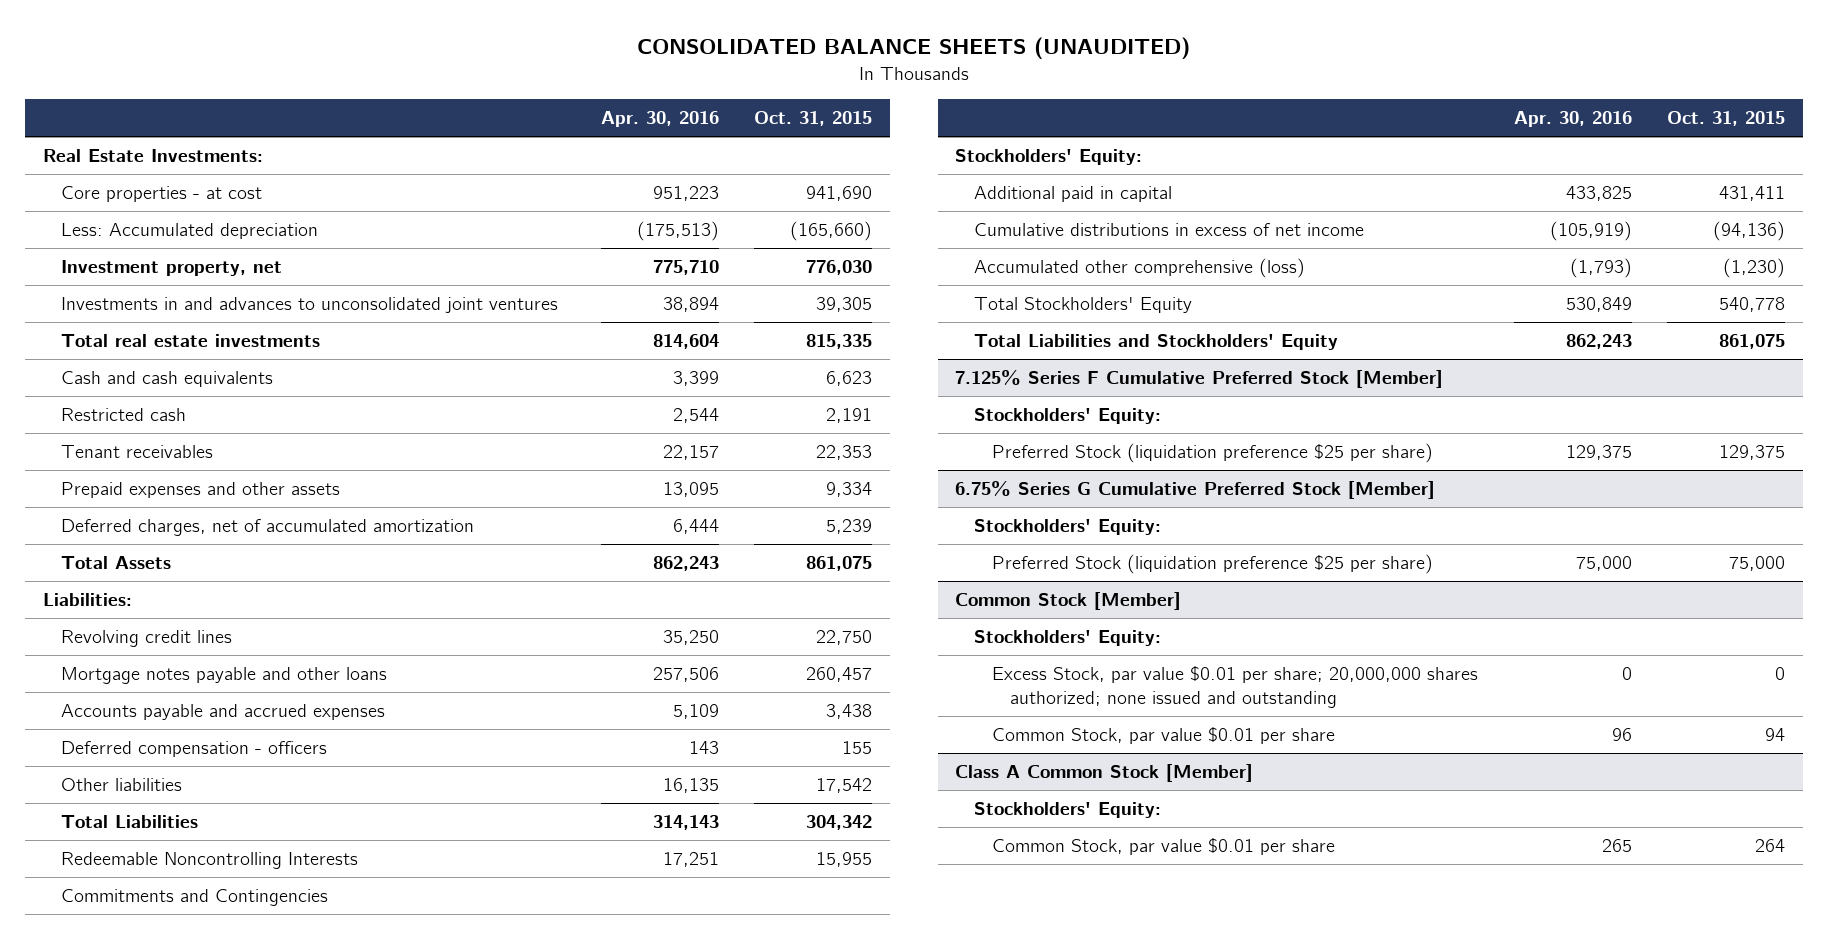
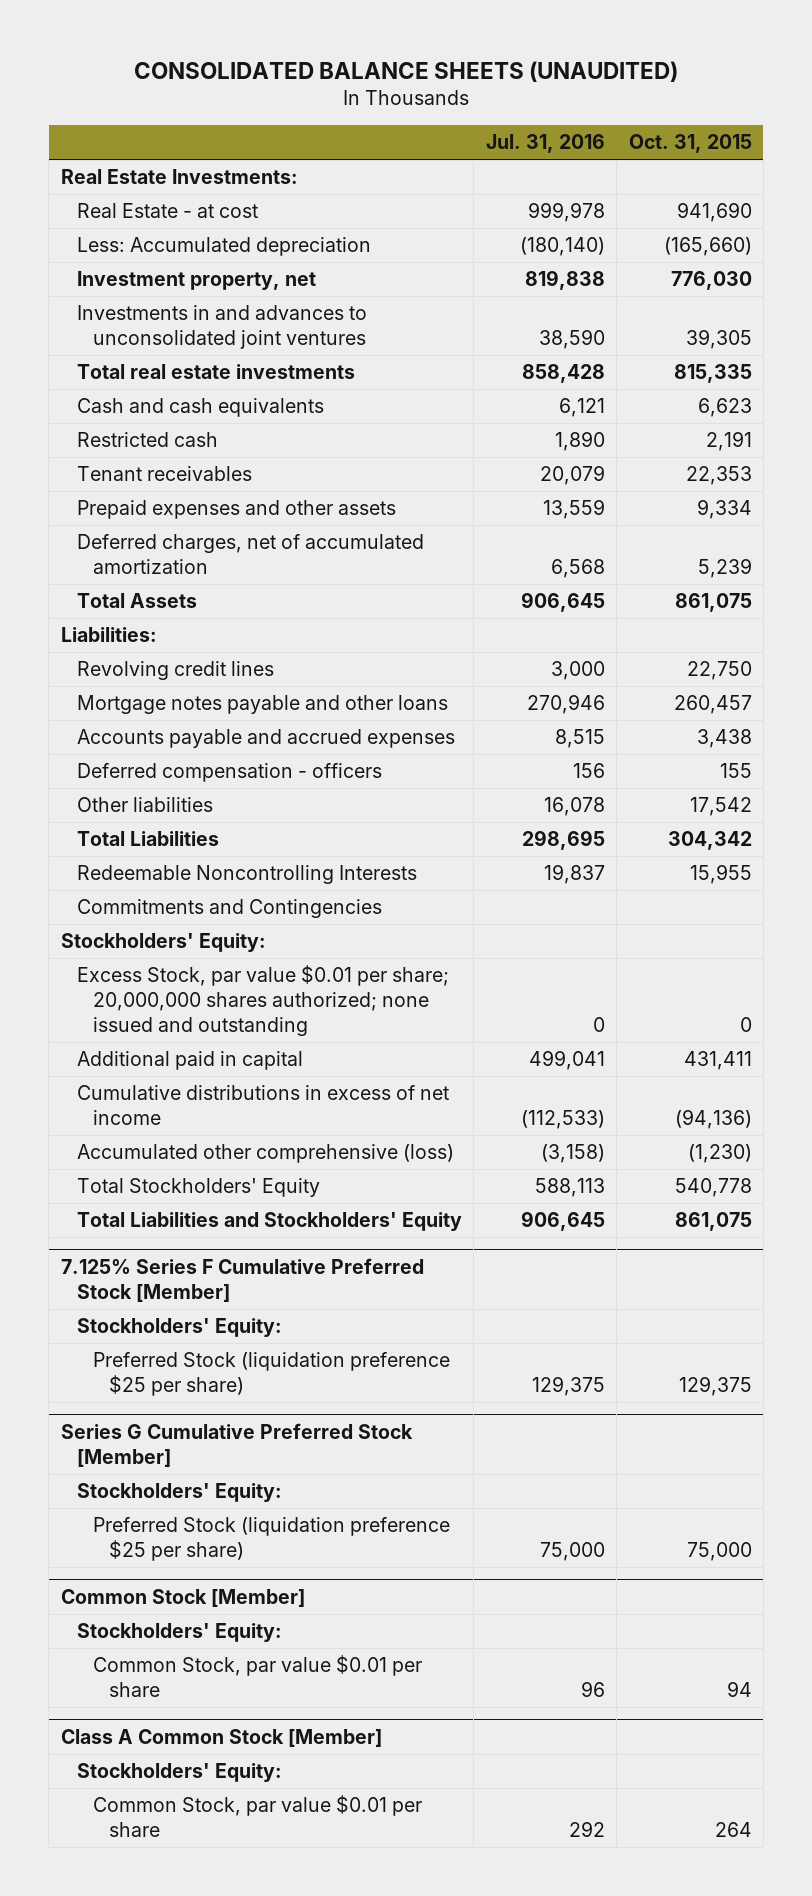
- | Apr. 30, 2016 | Oct. 31, 2015
+ | Jul. 31, 2016 | Oct. 31, 2015
- Core properties - at cost | 951,223 | 941,690
+ Real Estate - at cost | 999,978 | 941,690
+ Excess Stock, par value $0.01 per share; 20,000,000 shares authorized; none issued and outstanding | 0 | 0
- 6.75% Series G Cumulative Preferred Stock [Member]
+ Series G Cumulative Preferred Stock [Member]
@ Common Stock [Member]
- Excess Stock, par value $0.01 per share; 20,000,000 shares authorized; none issued and outstanding | 0 | 0

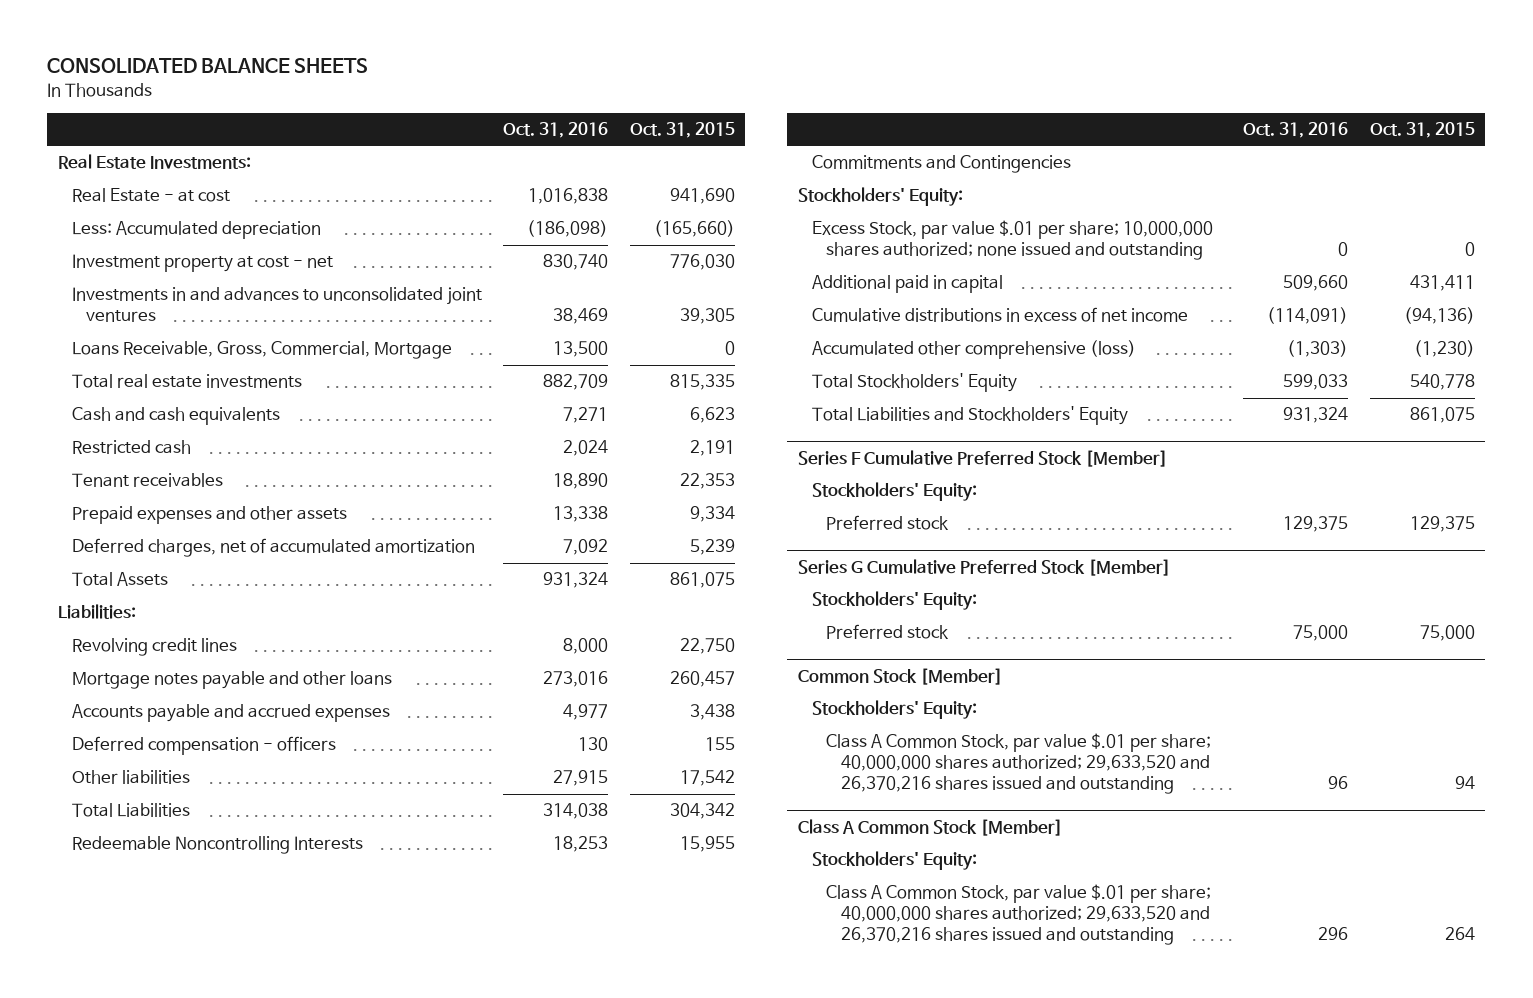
- CONSOLIDATED BALANCE SHEETS (UNAUDITED)
+ CONSOLIDATED BALANCE SHEETS
- | Jul. 31, 2016 | Oct. 31, 2015
+ | Oct. 31, 2016 | Oct. 31, 2015
- Investment property, net | 819,838 | 776,030
+ Investment property at cost - net | 830,740 | 776,030
+ Loans Receivable, Gross, Commercial, Mortgage | 13,500 | 0
- Excess Stock, par value $0.01 per share; 20,000,000 shares authorized; none issued and outstanding | 0 | 0
+ Excess Stock, par value $.01 per share; 10,000,000 shares authorized; none issued and outstanding | 0 | 0
- 7.125% Series F Cumulative Preferred Stock [Member]
+ Series F Cumulative Preferred Stock [Member]
- Preferred Stock (liquidation preference $25 per share) | 129,375 | 129,375
+ Preferred stock | 129,375 | 129,375
@ Series G Cumulative Preferred Stock [Member]
- Preferred Stock (liquidation preference $25 per share) | 75,000 | 75,000
+ Preferred stock | 75,000 | 75,000
@ Common Stock [Member]
- Common Stock, par value $0.01 per share | 96 | 94
+ Class A Common Stock, par value $.01 per share; 40,000,000 shares authorized; 29,633,520 and 26,370,216 shares issued and outstanding | 96 | 94
@ Class A Common Stock [Member]
- Common Stock, par value $0.01 per share | 292 | 264
+ Class A Common Stock, par value $.01 per share; 40,000,000 shares authorized; 29,633,520 and 26,370,216 shares issued and outstanding | 296 | 264

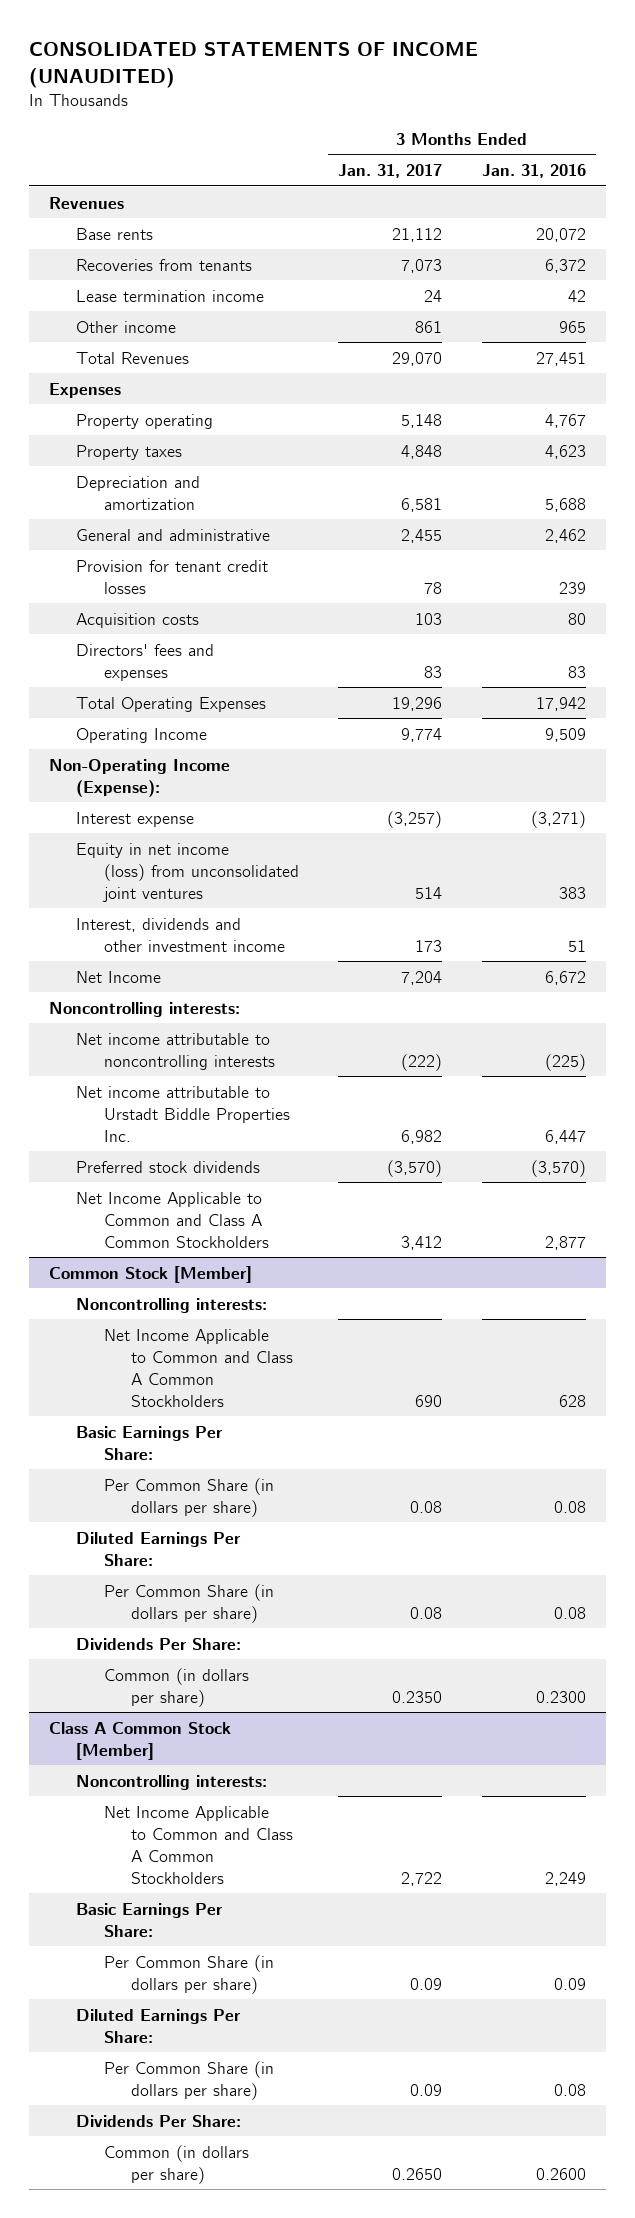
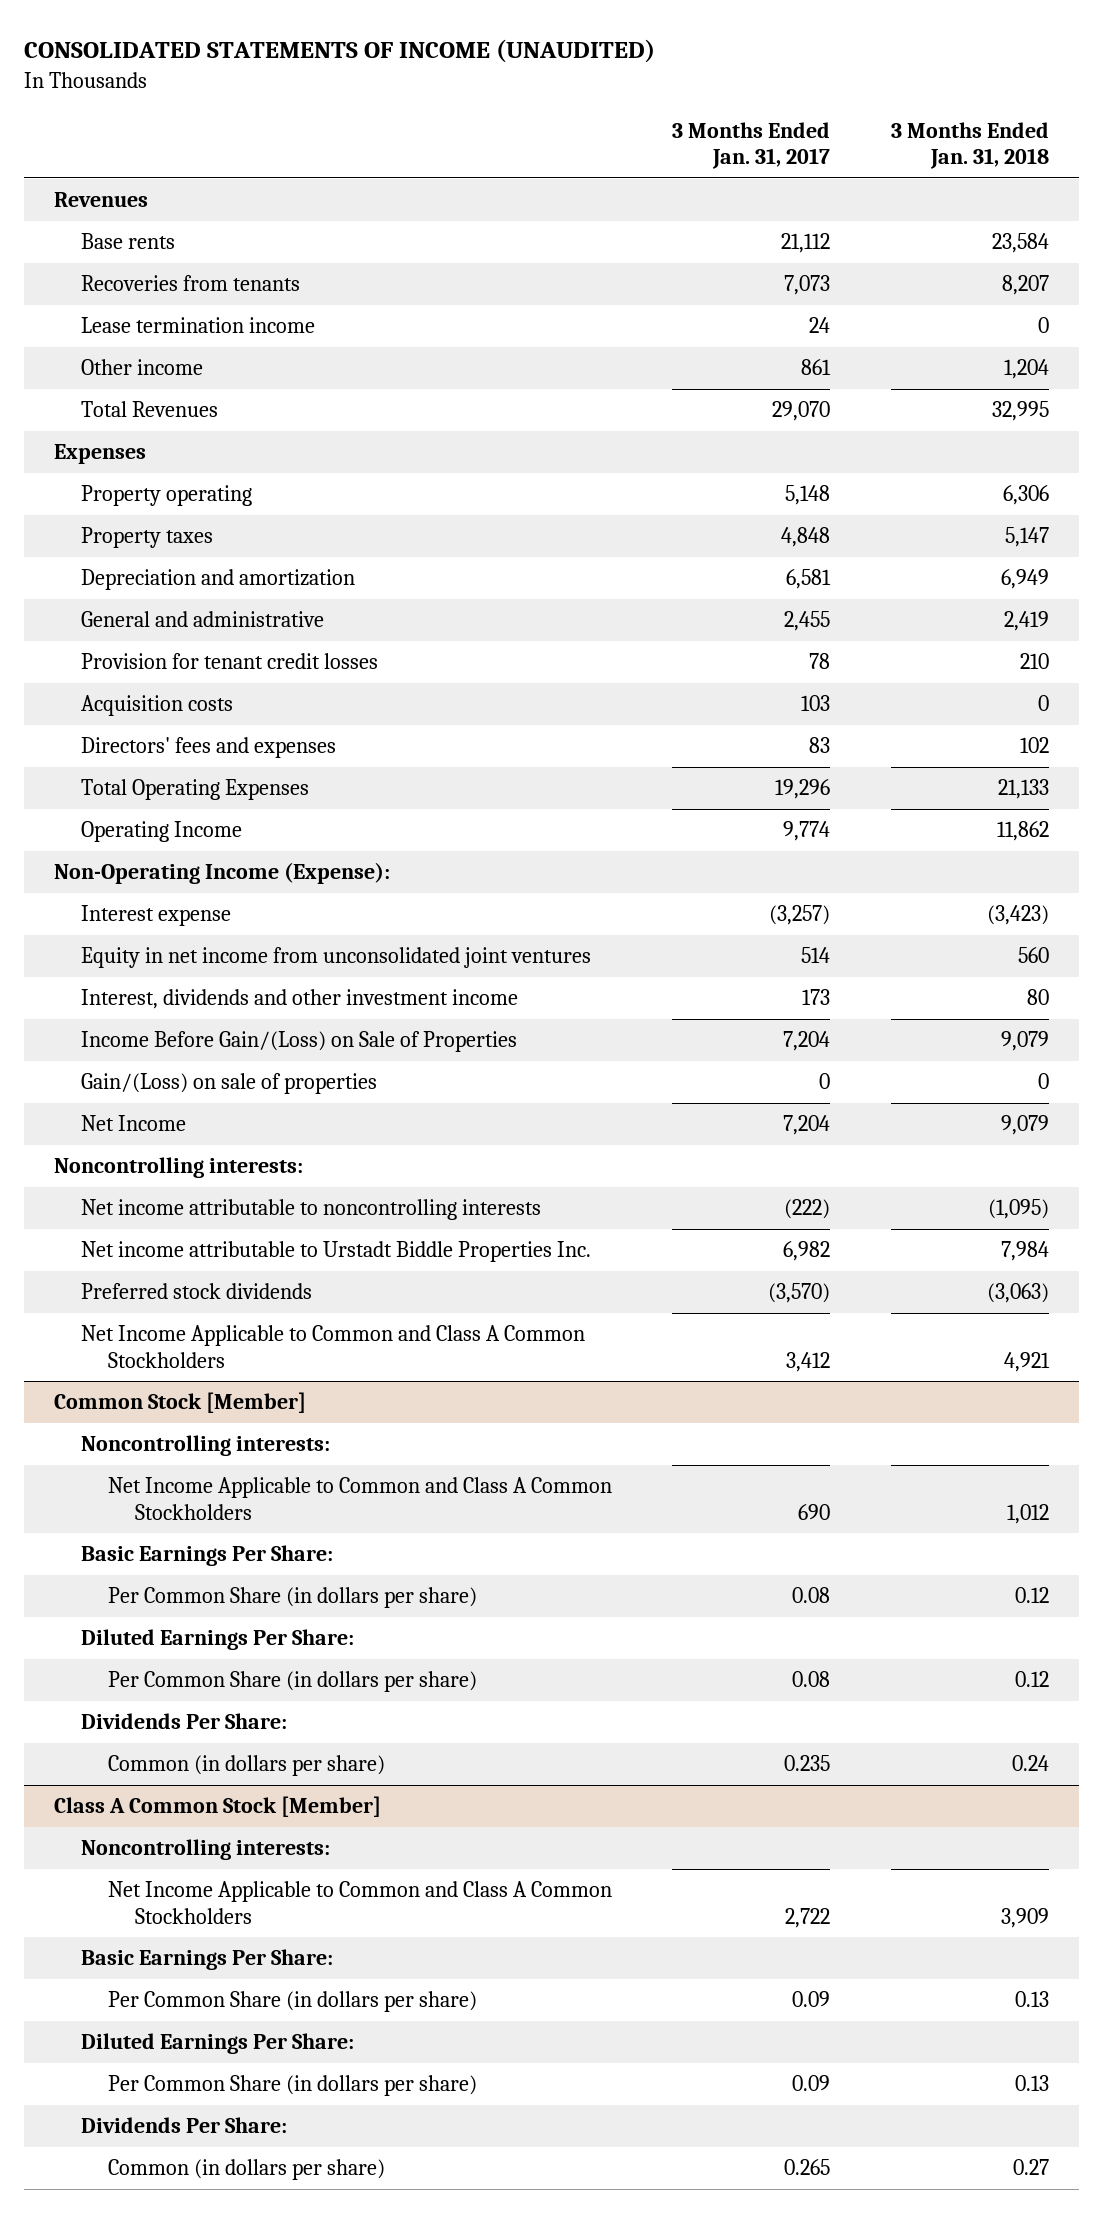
- | 3 Months Ended Jan. 31, 2017 | 3 Months Ended Jan. 31, 2016
+ | 3 Months Ended Jan. 31, 2017 | 3 Months Ended Jan. 31, 2018
- Equity in net income (loss) from unconsolidated joint ventures | 514 | 383
+ Equity in net income from unconsolidated joint ventures | 514 | 560
+ Income Before Gain/(Loss) on Sale of Properties | 7,204 | 9,079
+ Gain/(Loss) on sale of properties | 0 | 0
@ Common Stock [Member]
- Common (in dollars per share) | 0.2350 | 0.2300
+ Common (in dollars per share) | 0.235 | 0.24
@ Class A Common Stock [Member]
- Common (in dollars per share) | 0.2650 | 0.2600
+ Common (in dollars per share) | 0.265 | 0.27

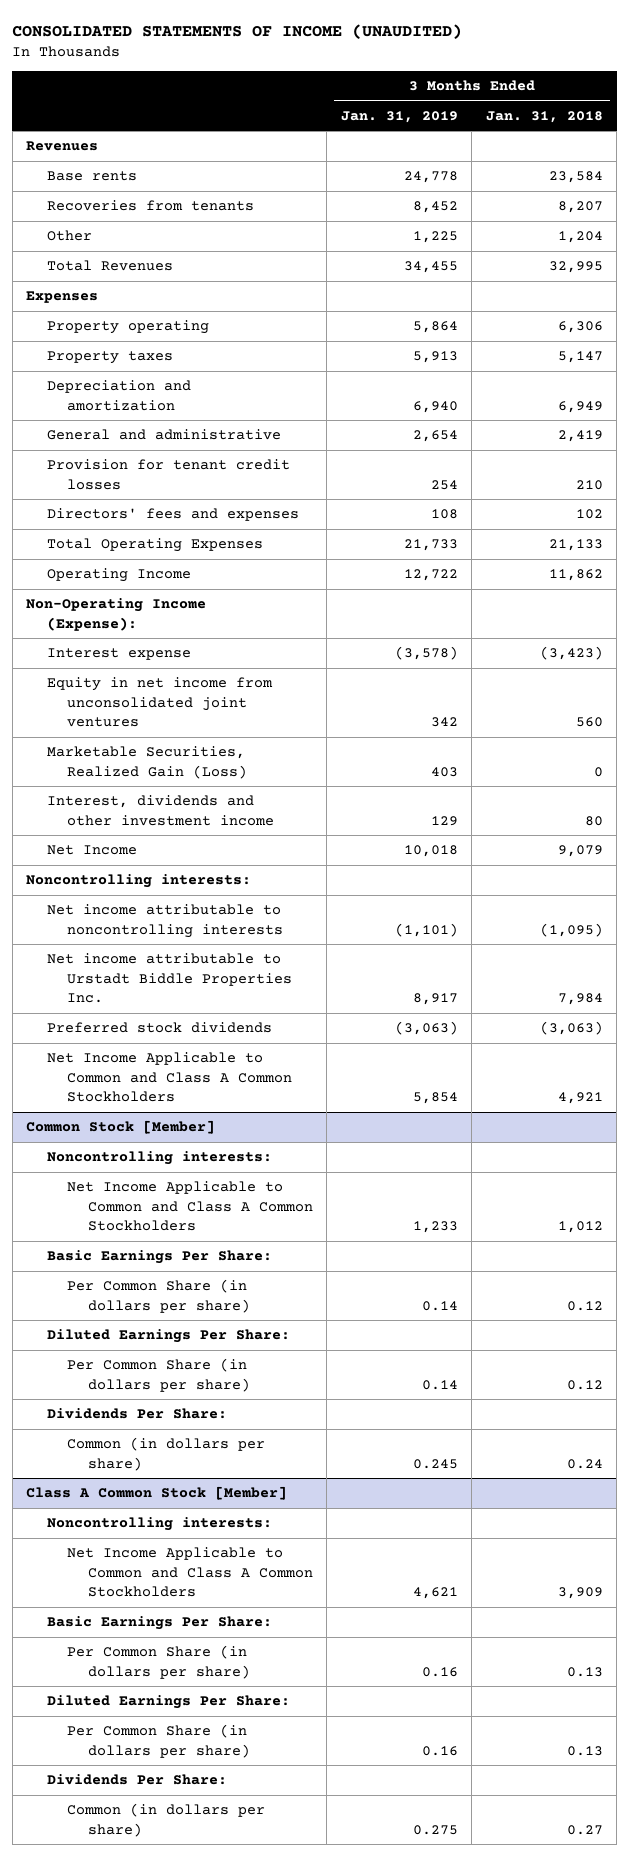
- | 3 Months Ended Jan. 31, 2017 | 3 Months Ended Jan. 31, 2018
+ | 3 Months Ended Jan. 31, 2019 | 3 Months Ended Jan. 31, 2018
- Lease termination income | 24 | 0
- Other income | 861 | 1,204
+ Other | 1,225 | 1,204
- Acquisition costs | 103 | 0
+ Marketable Securities, Realized Gain (Loss) | 403 | 0
- Income Before Gain/(Loss) on Sale of Properties | 7,204 | 9,079
- Gain/(Loss) on sale of properties | 0 | 0

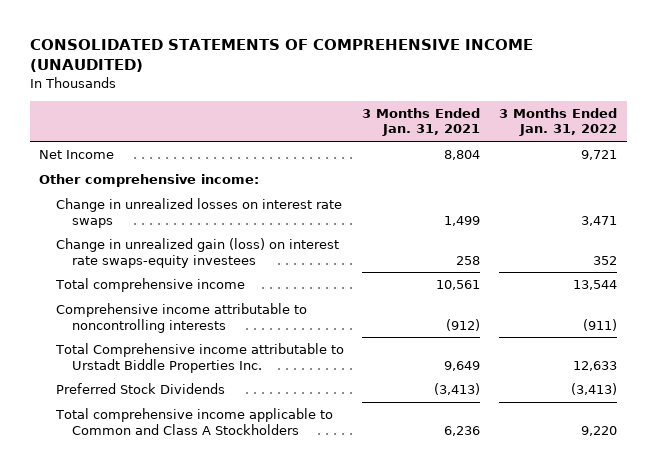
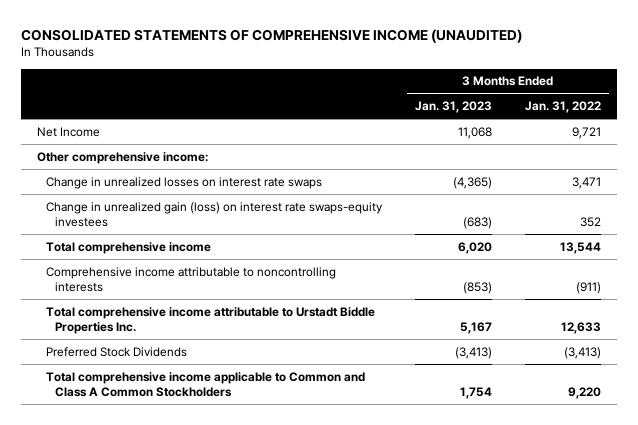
- | 3 Months Ended Jan. 31, 2021 | 3 Months Ended Jan. 31, 2022
+ | 3 Months Ended Jan. 31, 2023 | 3 Months Ended Jan. 31, 2022
- Total Comprehensive income attributable to Urstadt Biddle Properties Inc. | 9,649 | 12,633
+ Total comprehensive income attributable to Urstadt Biddle Properties Inc. | 5,167 | 12,633
- Total comprehensive income applicable to Common and Class A Stockholders | 6,236 | 9,220
+ Total comprehensive income applicable to Common and Class A Common Stockholders | 1,754 | 9,220

